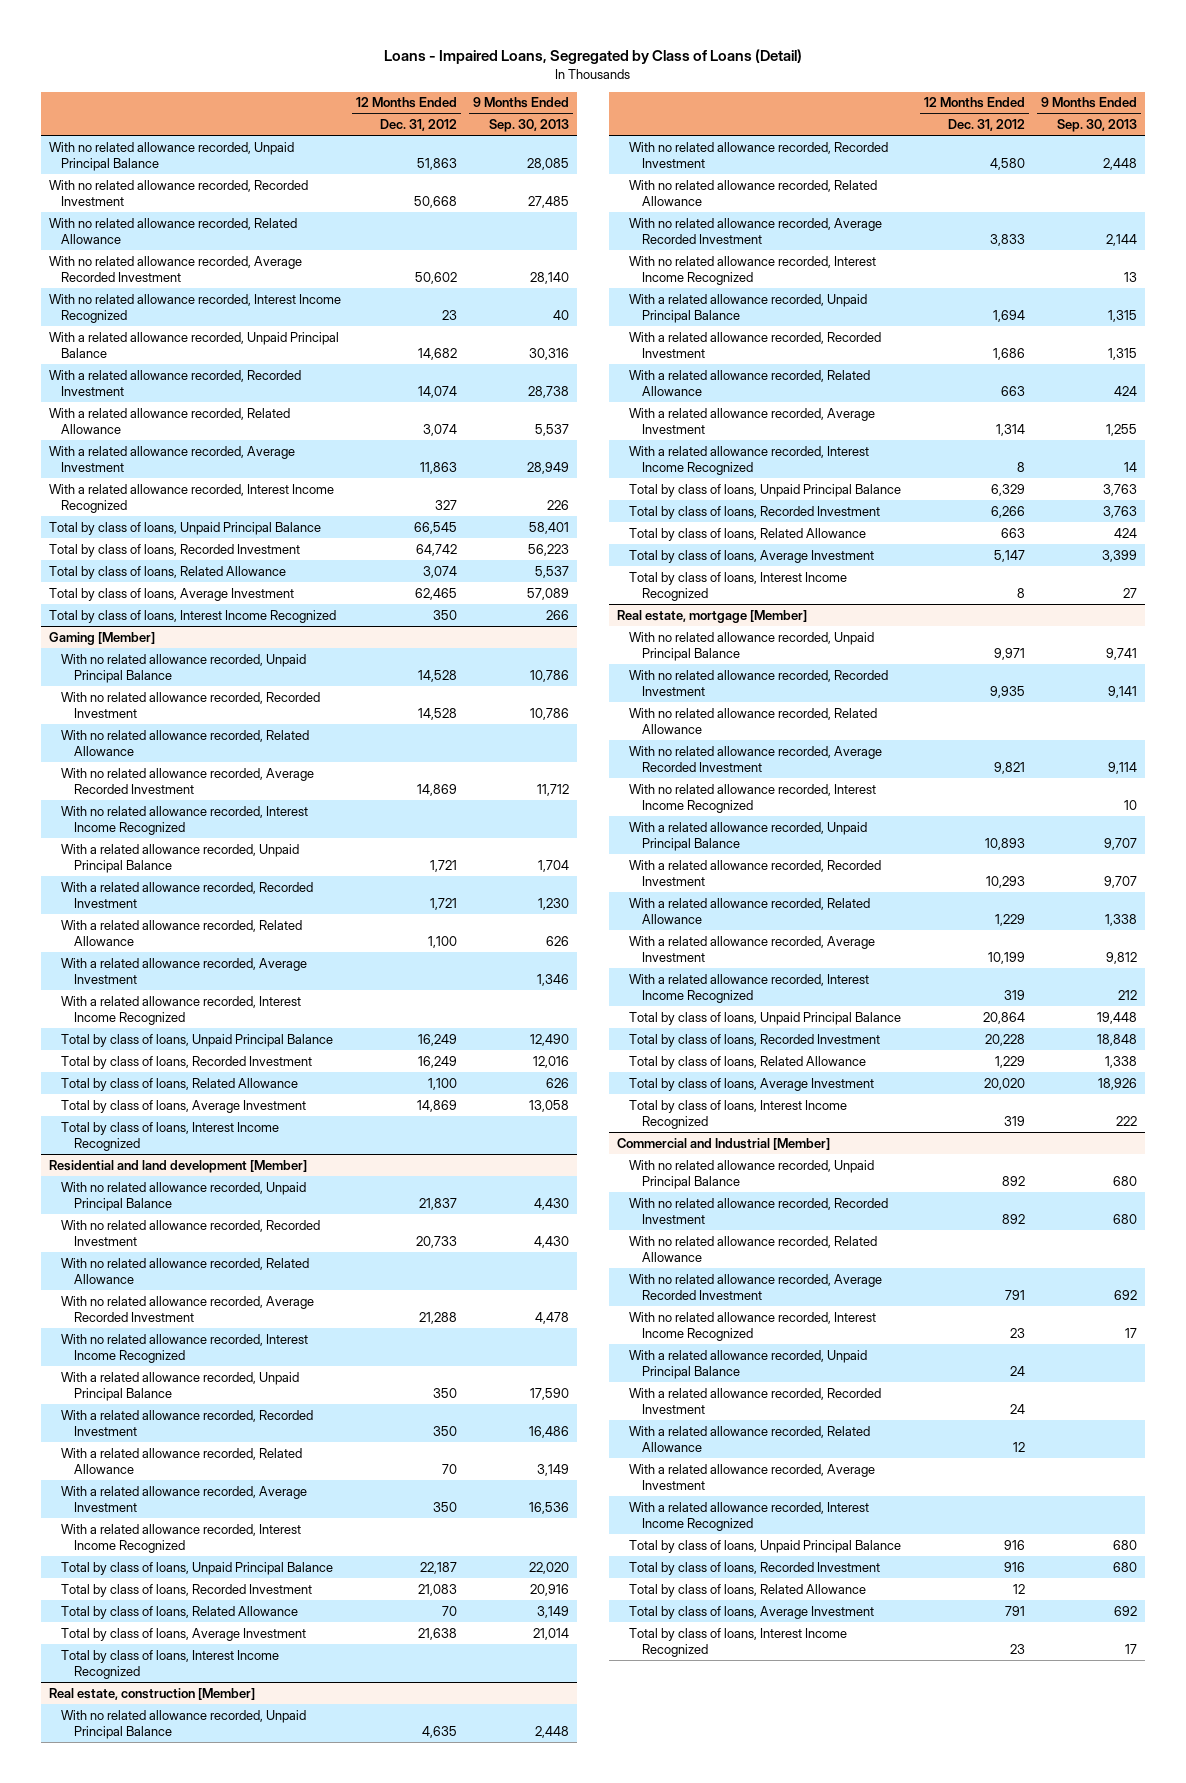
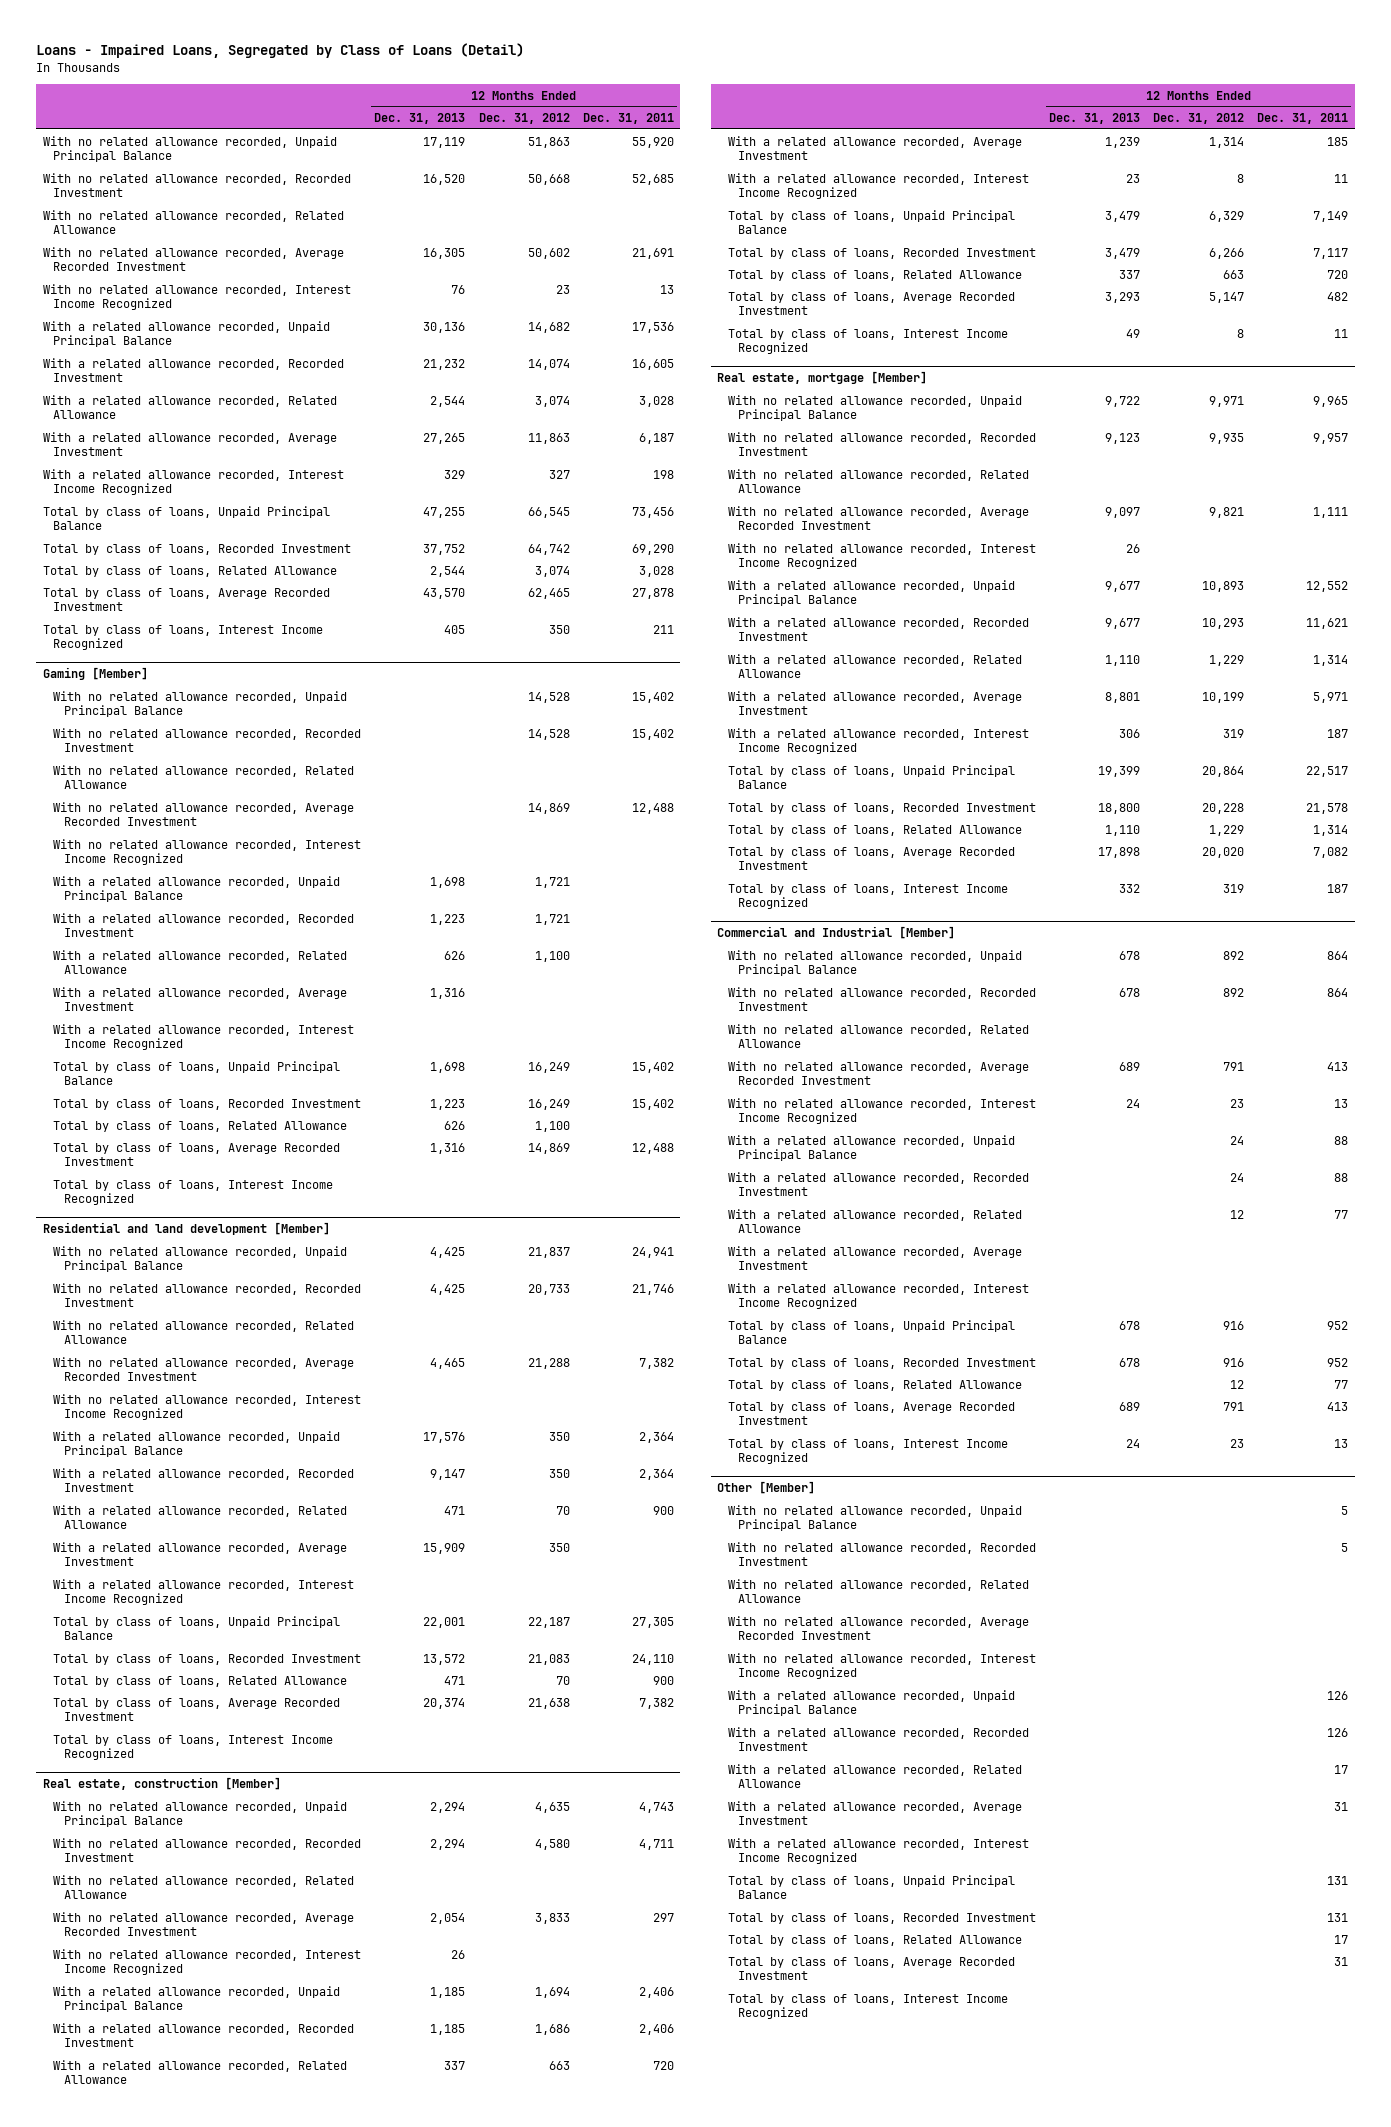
- | 12 Months Ended Dec. 31, 2012 | 9 Months Ended Sep. 30, 2013
+ | 12 Months Ended Dec. 31, 2013 | 12 Months Ended Dec. 31, 2012 | 12 Months Ended Dec. 31, 2011
- Total by class of loans, Average Investment | 62,465 | 57,089
+ Total by class of loans, Average Recorded Investment | 43,570 | 62,465 | 27,878
@ Gaming [Member]
- Total by class of loans, Average Investment | 14,869 | 13,058
+ Total by class of loans, Average Recorded Investment | 1,316 | 14,869 | 12,488
@ Residential and land development [Member]
- Total by class of loans, Average Investment | 21,638 | 21,014
+ Total by class of loans, Average Recorded Investment | 20,374 | 21,638 | 7,382
@ Real estate, construction [Member]
- Total by class of loans, Average Investment | 5,147 | 3,399
+ Total by class of loans, Average Recorded Investment | 3,293 | 5,147 | 482
@ Real estate, mortgage [Member]
- Total by class of loans, Average Investment | 20,020 | 18,926
+ Total by class of loans, Average Recorded Investment | 17,898 | 20,020 | 7,082
@ Commercial and Industrial [Member]
- Total by class of loans, Average Investment | 791 | 692
+ Total by class of loans, Average Recorded Investment | 689 | 791 | 413
+ Other [Member]
+ With no related allowance recorded, Unpaid Principal Balance | | | 5
+ With no related allowance recorded, Recorded Investment | | | 5
+ With no related allowance recorded, Related Allowance
+ With no related allowance recorded, Average Recorded Investment
+ With no related allowance recorded, Interest Income Recognized
+ With a related allowance recorded, Unpaid Principal Balance | | | 126
+ With a related allowance recorded, Recorded Investment | | | 126
+ With a related allowance recorded, Related Allowance | | | 17
+ With a related allowance recorded, Average Investment | | | 31
+ With a related allowance recorded, Interest Income Recognized
+ Total by class of loans, Unpaid Principal Balance | | | 131
+ Total by class of loans, Recorded Investment | | | 131
+ Total by class of loans, Related Allowance | | | 17
+ Total by class of loans, Average Recorded Investment | | | 31
+ Total by class of loans, Interest Income Recognized

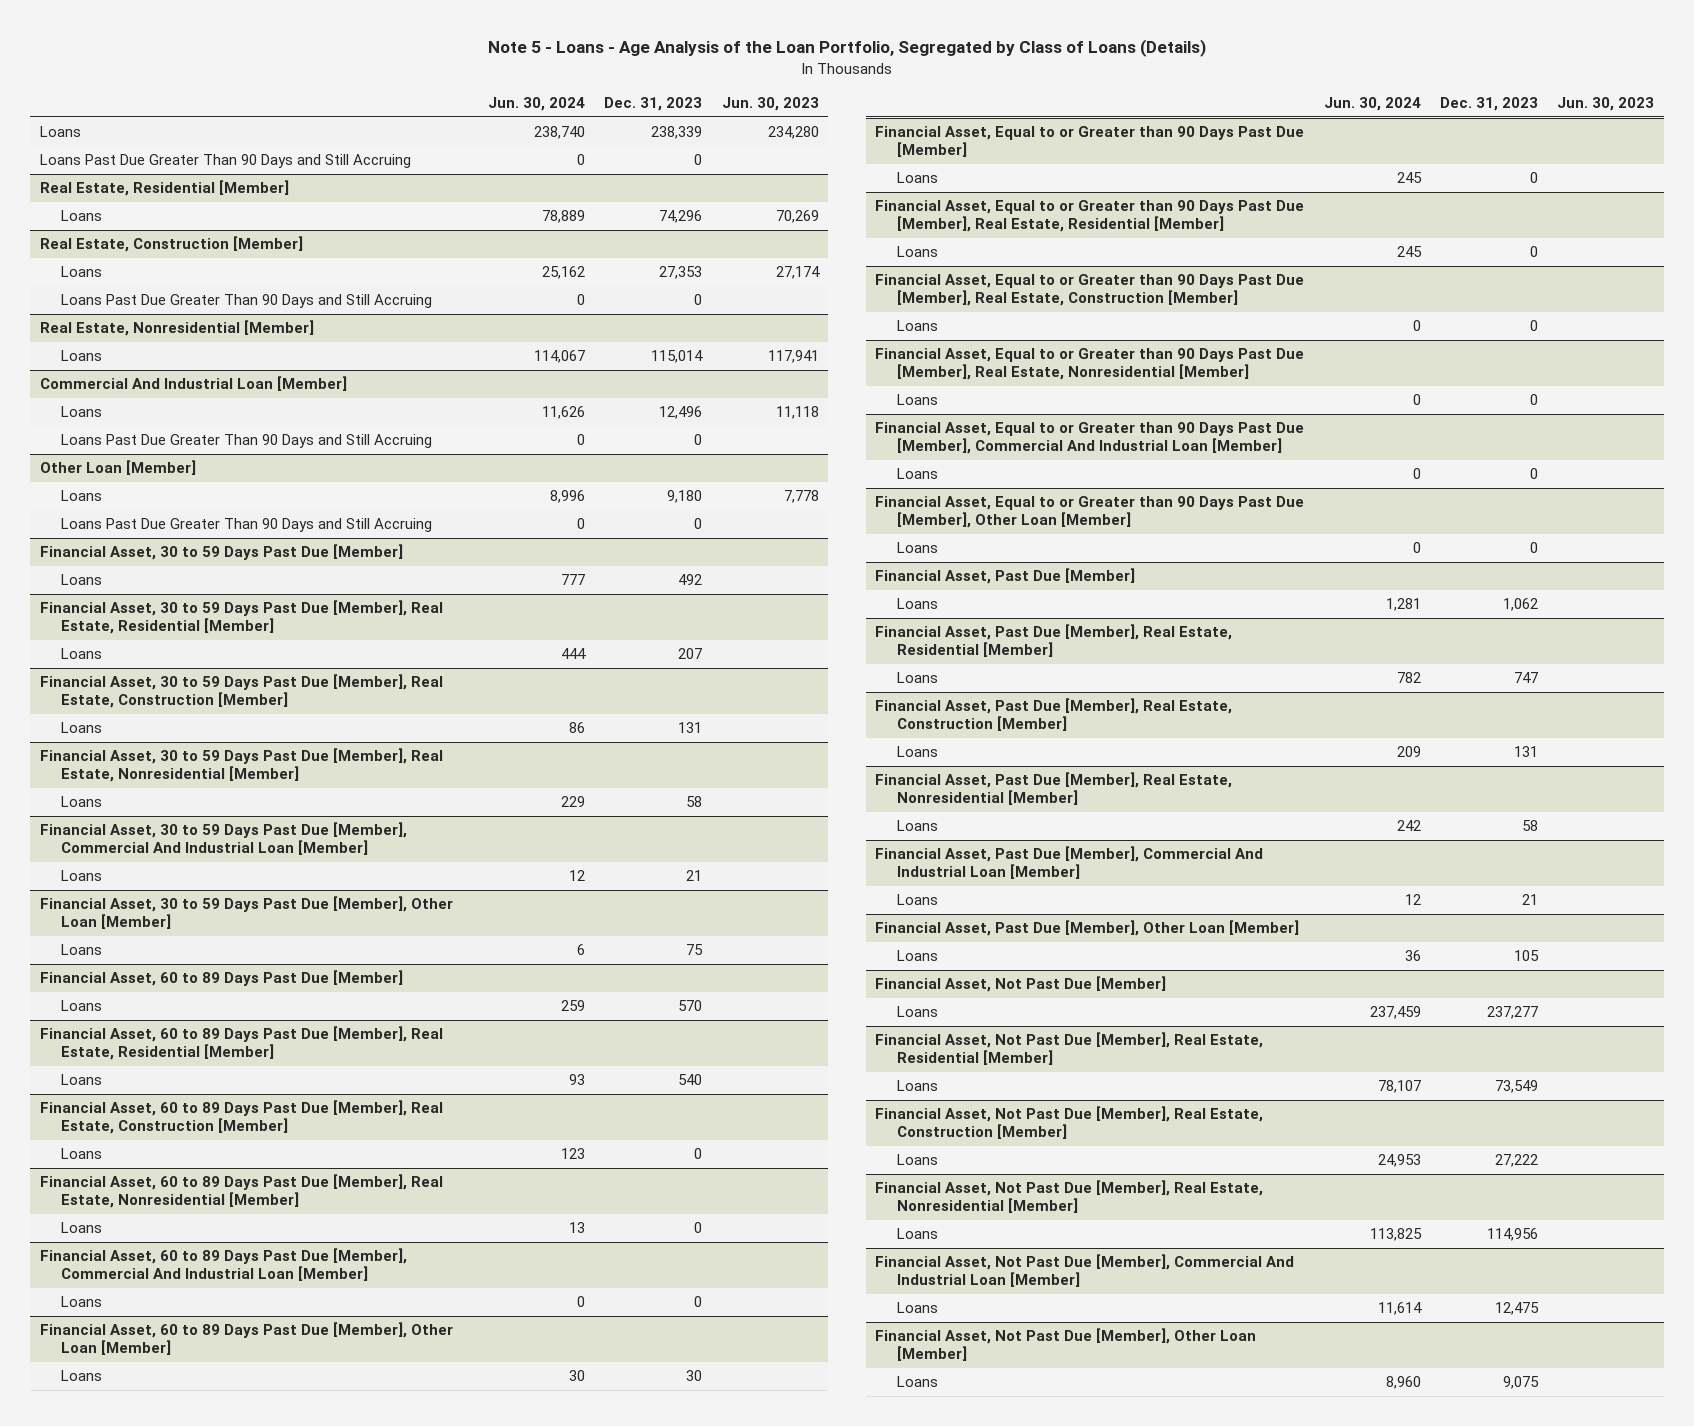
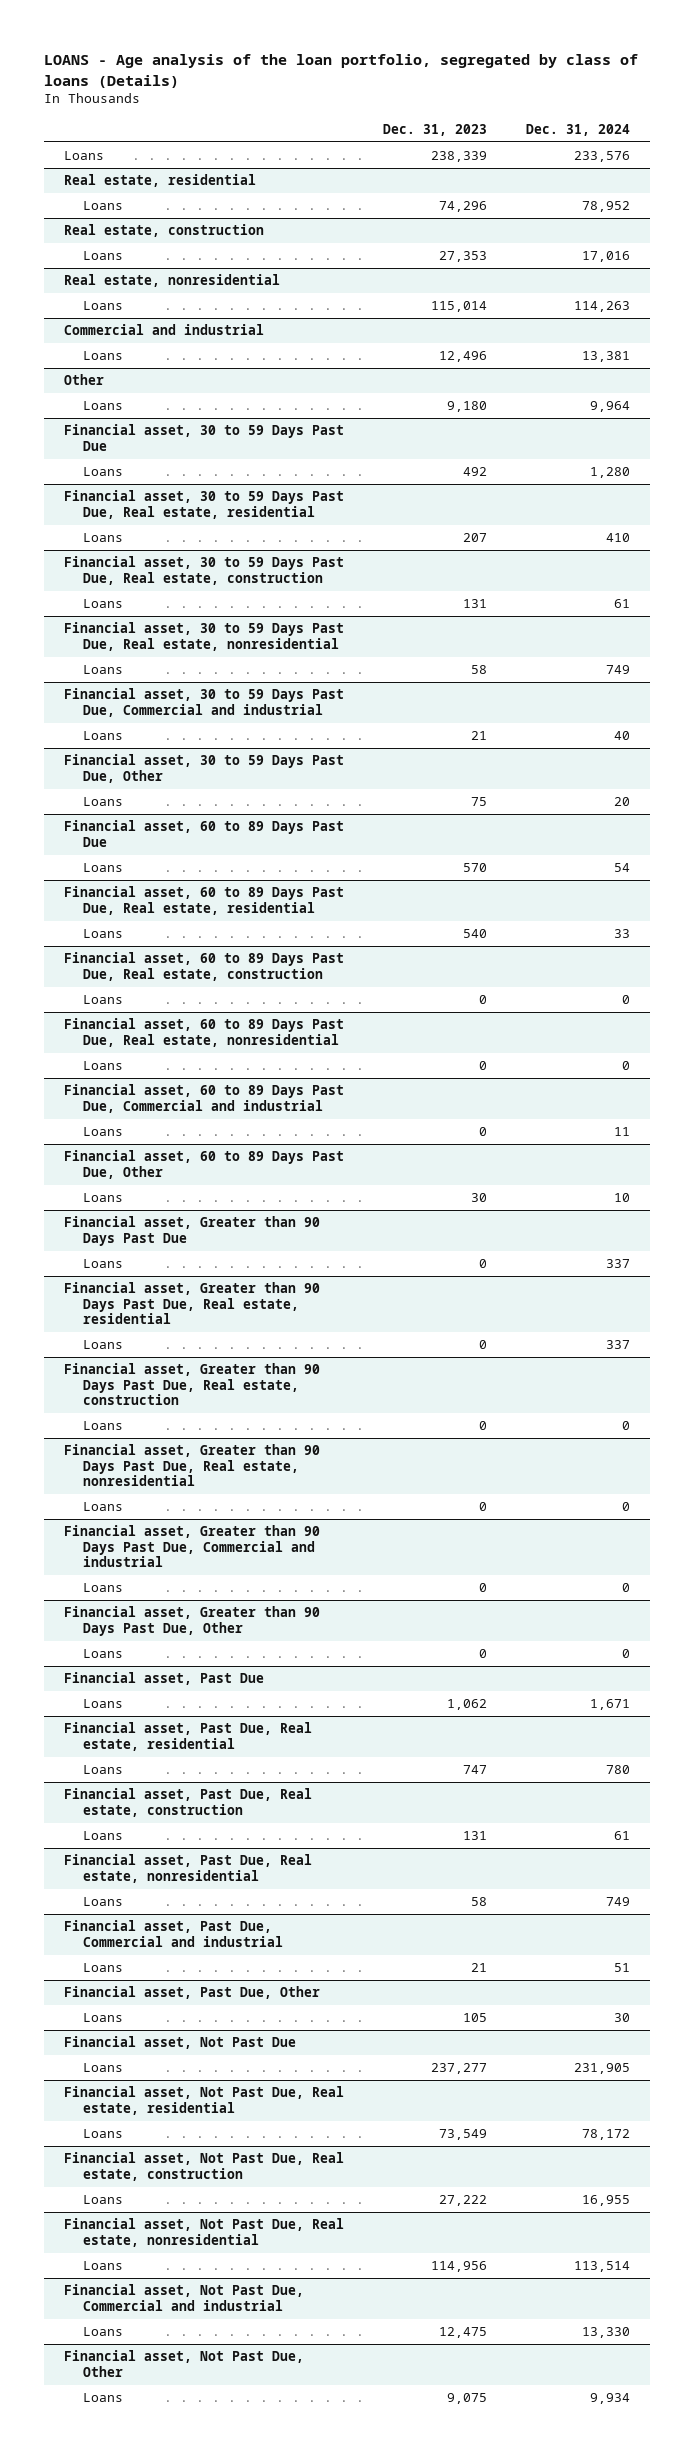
- Note 5 - Loans - Age Analysis of the Loan Portfolio, Segregated by Class of Loans (Details)
+ LOANS - Age analysis of the loan portfolio, segregated by class of loans (Details)
- | Jun. 30, 2024 | Dec. 31, 2023 | Jun. 30, 2023
+ | Dec. 31, 2023 | Dec. 31, 2024
- Loans Past Due Greater Than 90 Days and Still Accruing | 0 | 0 |
- Real Estate, Residential [Member]
+ Real estate, residential
- Real Estate, Construction [Member]
+ Real estate, construction
- Loans Past Due Greater Than 90 Days and Still Accruing | 0 | 0 |
- Real Estate, Nonresidential [Member]
+ Real estate, nonresidential
- Commercial And Industrial Loan [Member]
+ Commercial and industrial
- Loans Past Due Greater Than 90 Days and Still Accruing | 0 | 0 |
- Other Loan [Member]
+ Other
- Loans Past Due Greater Than 90 Days and Still Accruing | 0 | 0 |
- Financial Asset, 30 to 59 Days Past Due [Member]
+ Financial asset, 30 to 59 Days Past Due
- Financial Asset, 30 to 59 Days Past Due [Member], Real Estate, Residential [Member]
+ Financial asset, 30 to 59 Days Past Due, Real estate, residential
- Financial Asset, 30 to 59 Days Past Due [Member], Real Estate, Construction [Member]
+ Financial asset, 30 to 59 Days Past Due, Real estate, construction
- Financial Asset, 30 to 59 Days Past Due [Member], Real Estate, Nonresidential [Member]
+ Financial asset, 30 to 59 Days Past Due, Real estate, nonresidential
- Financial Asset, 30 to 59 Days Past Due [Member], Commercial And Industrial Loan [Member]
+ Financial asset, 30 to 59 Days Past Due, Commercial and industrial
- Financial Asset, 30 to 59 Days Past Due [Member], Other Loan [Member]
+ Financial asset, 30 to 59 Days Past Due, Other
- Financial Asset, 60 to 89 Days Past Due [Member]
+ Financial asset, 60 to 89 Days Past Due
- Financial Asset, 60 to 89 Days Past Due [Member], Real Estate, Residential [Member]
+ Financial asset, 60 to 89 Days Past Due, Real estate, residential
- Financial Asset, 60 to 89 Days Past Due [Member], Real Estate, Construction [Member]
+ Financial asset, 60 to 89 Days Past Due, Real estate, construction
- Financial Asset, 60 to 89 Days Past Due [Member], Real Estate, Nonresidential [Member]
+ Financial asset, 60 to 89 Days Past Due, Real estate, nonresidential
- Financial Asset, 60 to 89 Days Past Due [Member], Commercial And Industrial Loan [Member]
+ Financial asset, 60 to 89 Days Past Due, Commercial and industrial
- Financial Asset, 60 to 89 Days Past Due [Member], Other Loan [Member]
+ Financial asset, 60 to 89 Days Past Due, Other
- Financial Asset, Equal to or Greater than 90 Days Past Due [Member]
+ Financial asset, Greater than 90 Days Past Due
- Financial Asset, Equal to or Greater than 90 Days Past Due [Member], Real Estate, Residential [Member]
+ Financial asset, Greater than 90 Days Past Due, Real estate, residential
- Financial Asset, Equal to or Greater than 90 Days Past Due [Member], Real Estate, Construction [Member]
+ Financial asset, Greater than 90 Days Past Due, Real estate, construction
- Financial Asset, Equal to or Greater than 90 Days Past Due [Member], Real Estate, Nonresidential [Member]
+ Financial asset, Greater than 90 Days Past Due, Real estate, nonresidential
- Financial Asset, Equal to or Greater than 90 Days Past Due [Member], Commercial And Industrial Loan [Member]
+ Financial asset, Greater than 90 Days Past Due, Commercial and industrial
- Financial Asset, Equal to or Greater than 90 Days Past Due [Member], Other Loan [Member]
+ Financial asset, Greater than 90 Days Past Due, Other
- Financial Asset, Past Due [Member]
+ Financial asset, Past Due
- Financial Asset, Past Due [Member], Real Estate, Residential [Member]
+ Financial asset, Past Due, Real estate, residential
- Financial Asset, Past Due [Member], Real Estate, Construction [Member]
+ Financial asset, Past Due, Real estate, construction
- Financial Asset, Past Due [Member], Real Estate, Nonresidential [Member]
+ Financial asset, Past Due, Real estate, nonresidential
- Financial Asset, Past Due [Member], Commercial And Industrial Loan [Member]
+ Financial asset, Past Due, Commercial and industrial
- Financial Asset, Past Due [Member], Other Loan [Member]
+ Financial asset, Past Due, Other
- Financial Asset, Not Past Due [Member]
+ Financial asset, Not Past Due
- Financial Asset, Not Past Due [Member], Real Estate, Residential [Member]
+ Financial asset, Not Past Due, Real estate, residential
- Financial Asset, Not Past Due [Member], Real Estate, Construction [Member]
+ Financial asset, Not Past Due, Real estate, construction
- Financial Asset, Not Past Due [Member], Real Estate, Nonresidential [Member]
+ Financial asset, Not Past Due, Real estate, nonresidential
- Financial Asset, Not Past Due [Member], Commercial And Industrial Loan [Member]
+ Financial asset, Not Past Due, Commercial and industrial
- Financial Asset, Not Past Due [Member], Other Loan [Member]
+ Financial asset, Not Past Due, Other

